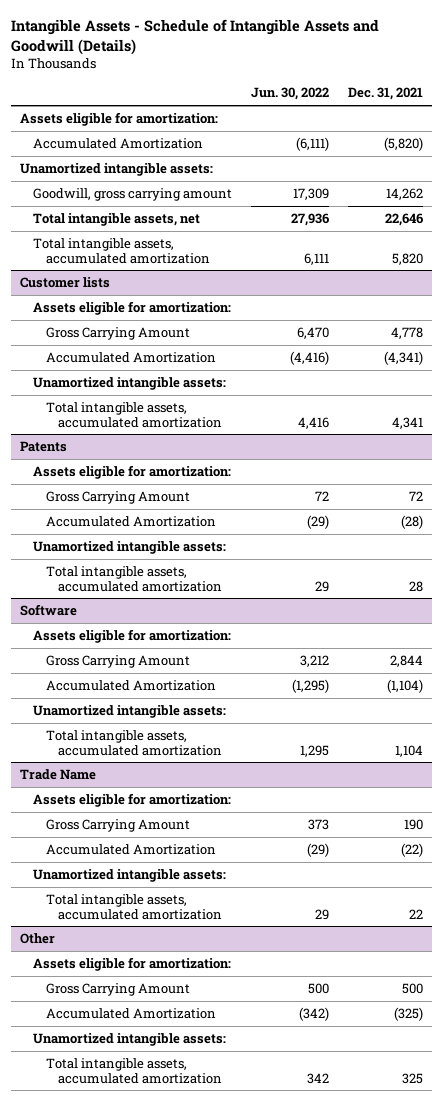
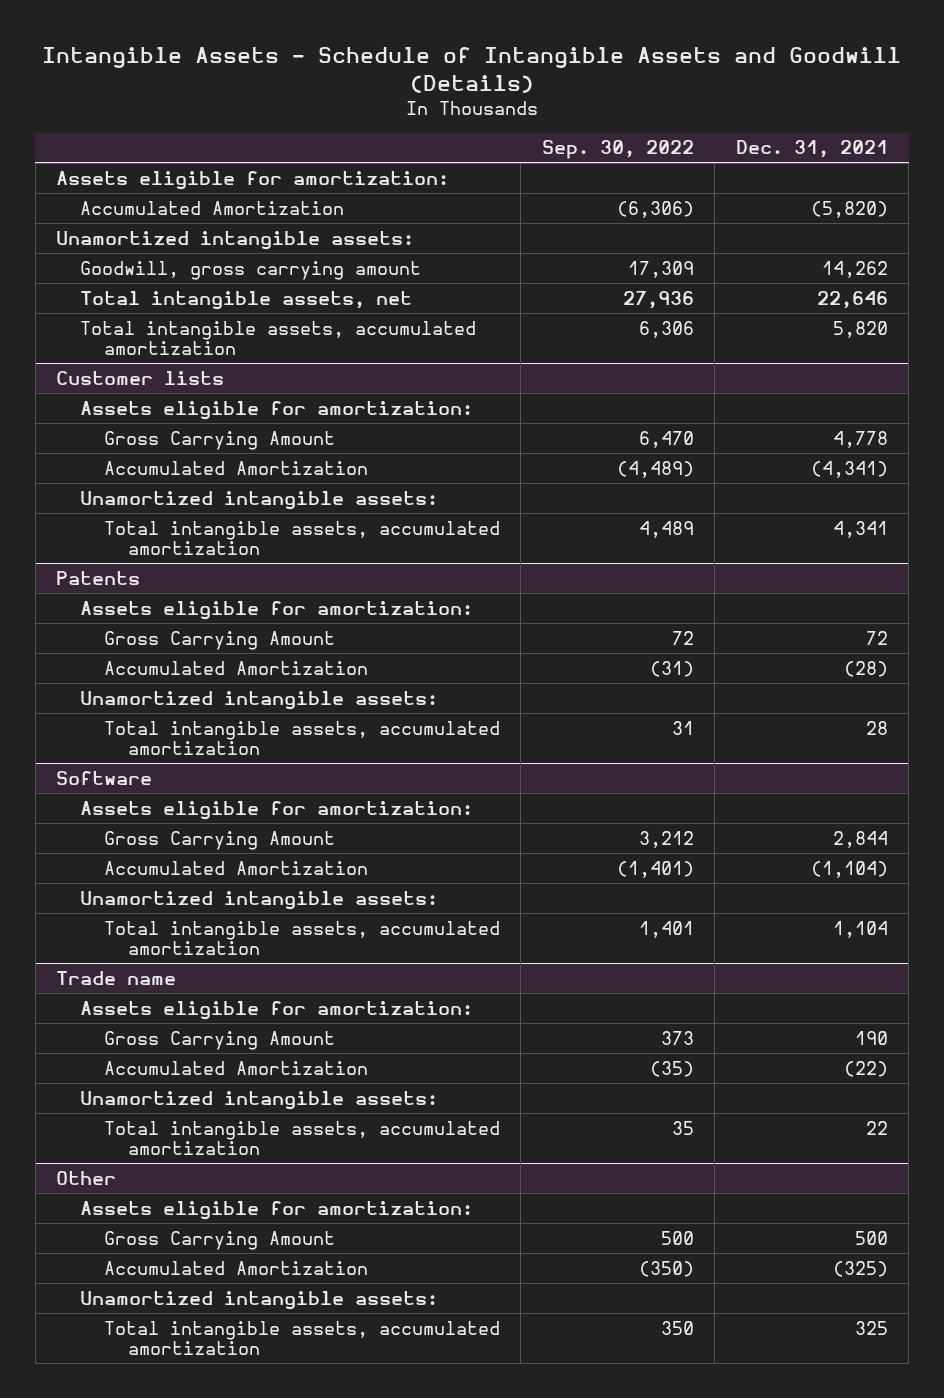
- | Jun. 30, 2022 | Dec. 31, 2021
+ | Sep. 30, 2022 | Dec. 31, 2021
- Trade Name
+ Trade name

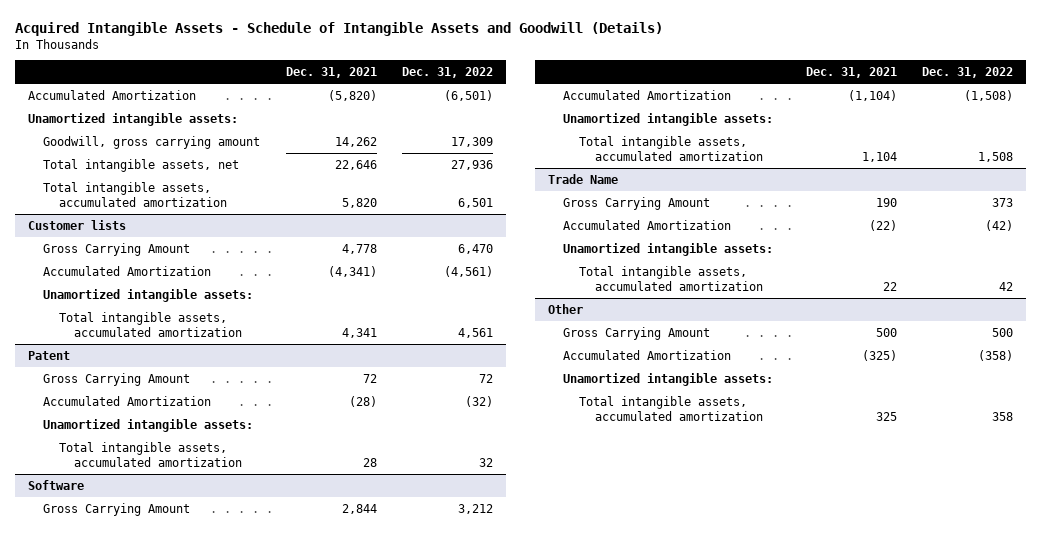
- Intangible Assets - Schedule of Intangible Assets and Goodwill (Details)
+ Acquired Intangible Assets - Schedule of Intangible Assets and Goodwill (Details)
- | Sep. 30, 2022 | Dec. 31, 2021
+ | Dec. 31, 2021 | Dec. 31, 2022
- Assets eligible for amortization:
@ Customer lists
- Assets eligible for amortization:
- Patents
- Assets eligible for amortization:
+ Patent
@ Software
- Assets eligible for amortization:
- Trade name
- Assets eligible for amortization:
+ Trade Name
@ Other
- Assets eligible for amortization:

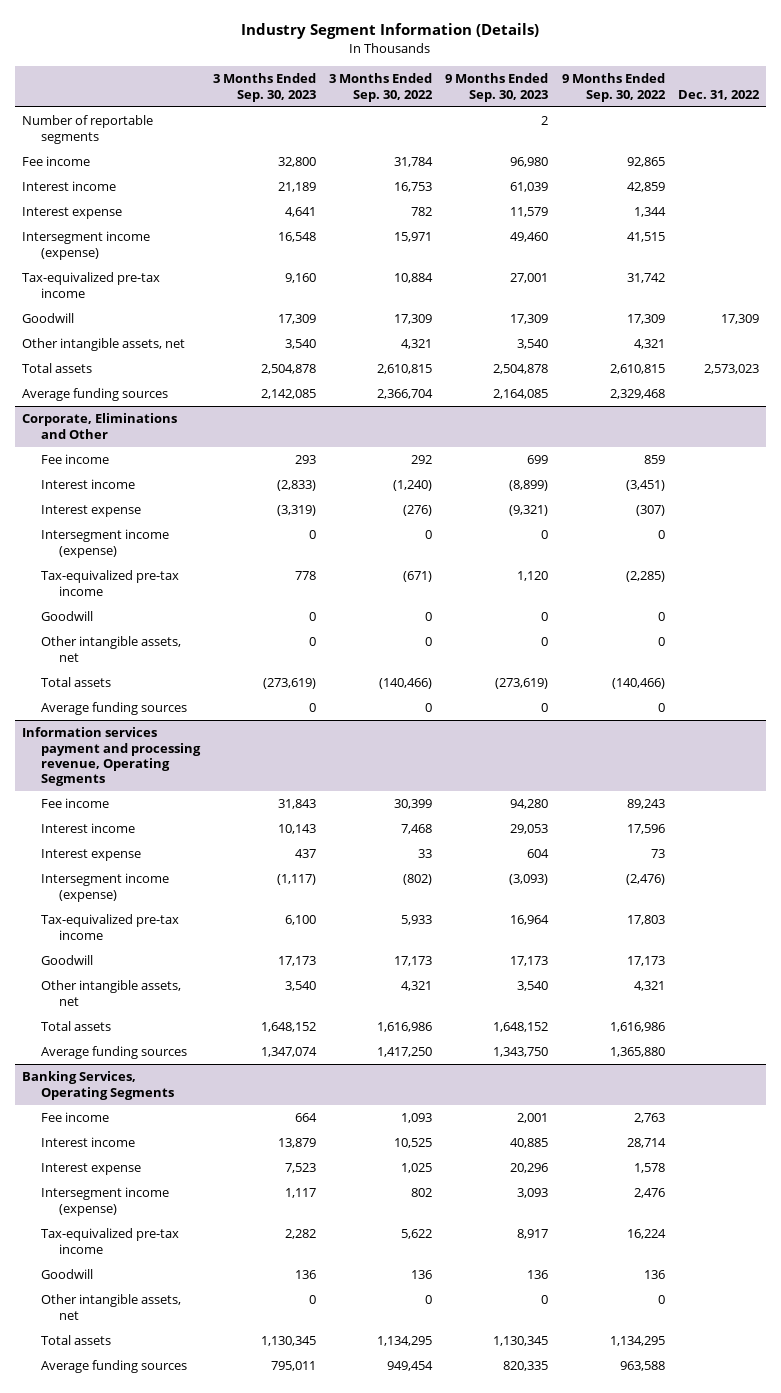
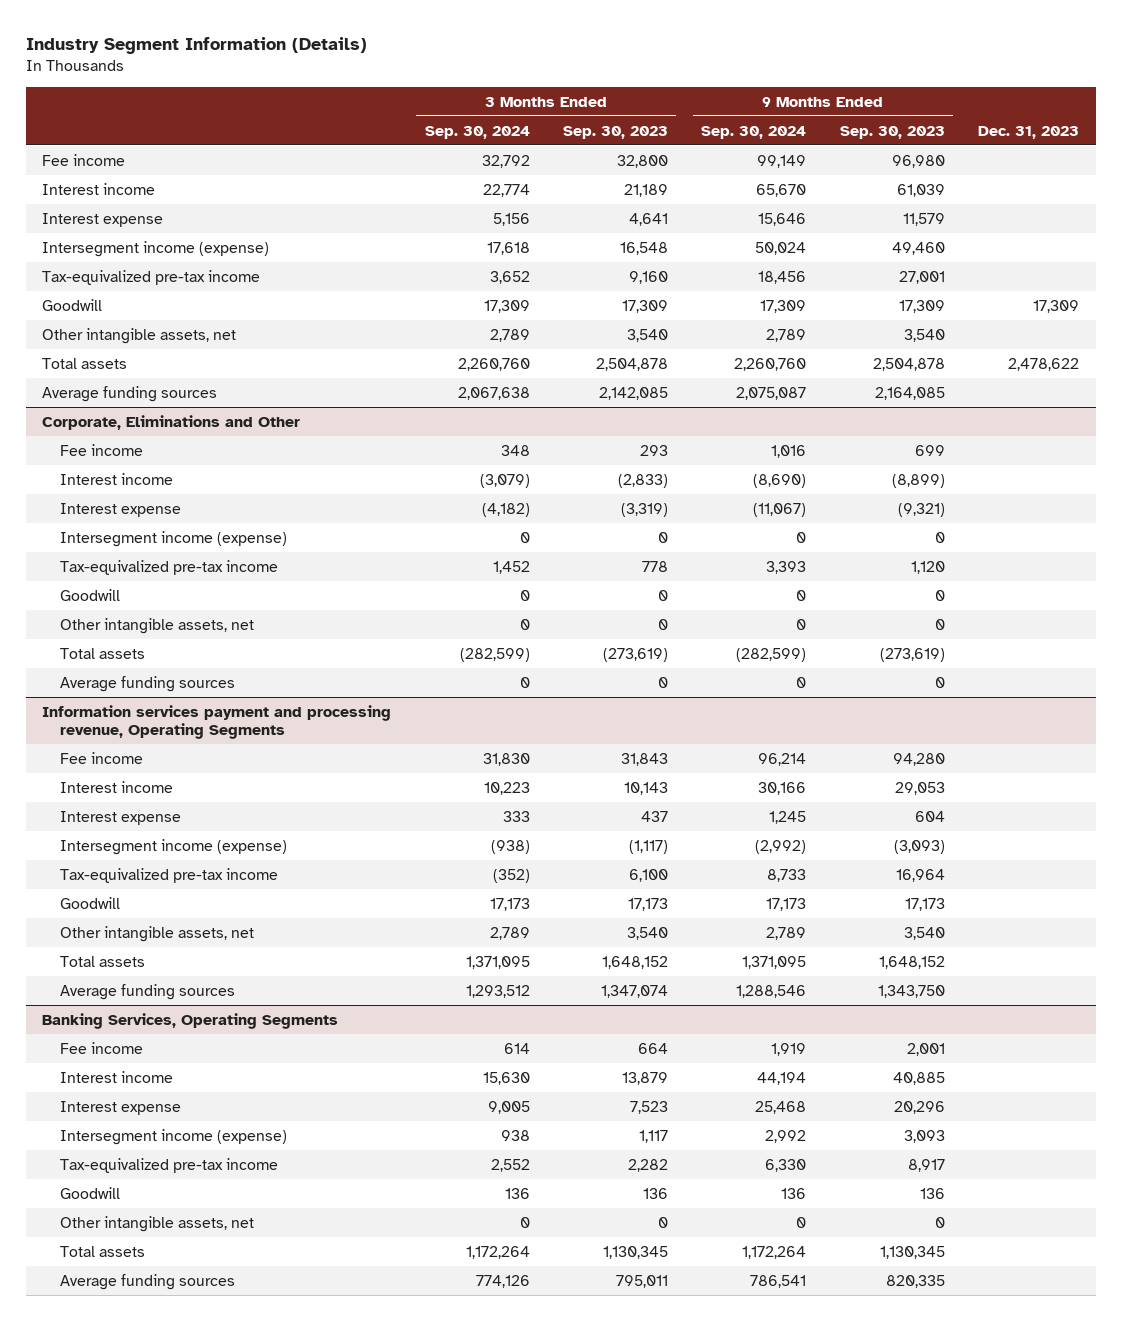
- | 3 Months Ended Sep. 30, 2023 | 3 Months Ended Sep. 30, 2022 | 9 Months Ended Sep. 30, 2023 | 9 Months Ended Sep. 30, 2022 | Dec. 31, 2022
+ | 3 Months Ended Sep. 30, 2024 | 3 Months Ended Sep. 30, 2023 | 9 Months Ended Sep. 30, 2024 | 9 Months Ended Sep. 30, 2023 | Dec. 31, 2023
- Number of reportable segments | | | 2 | |

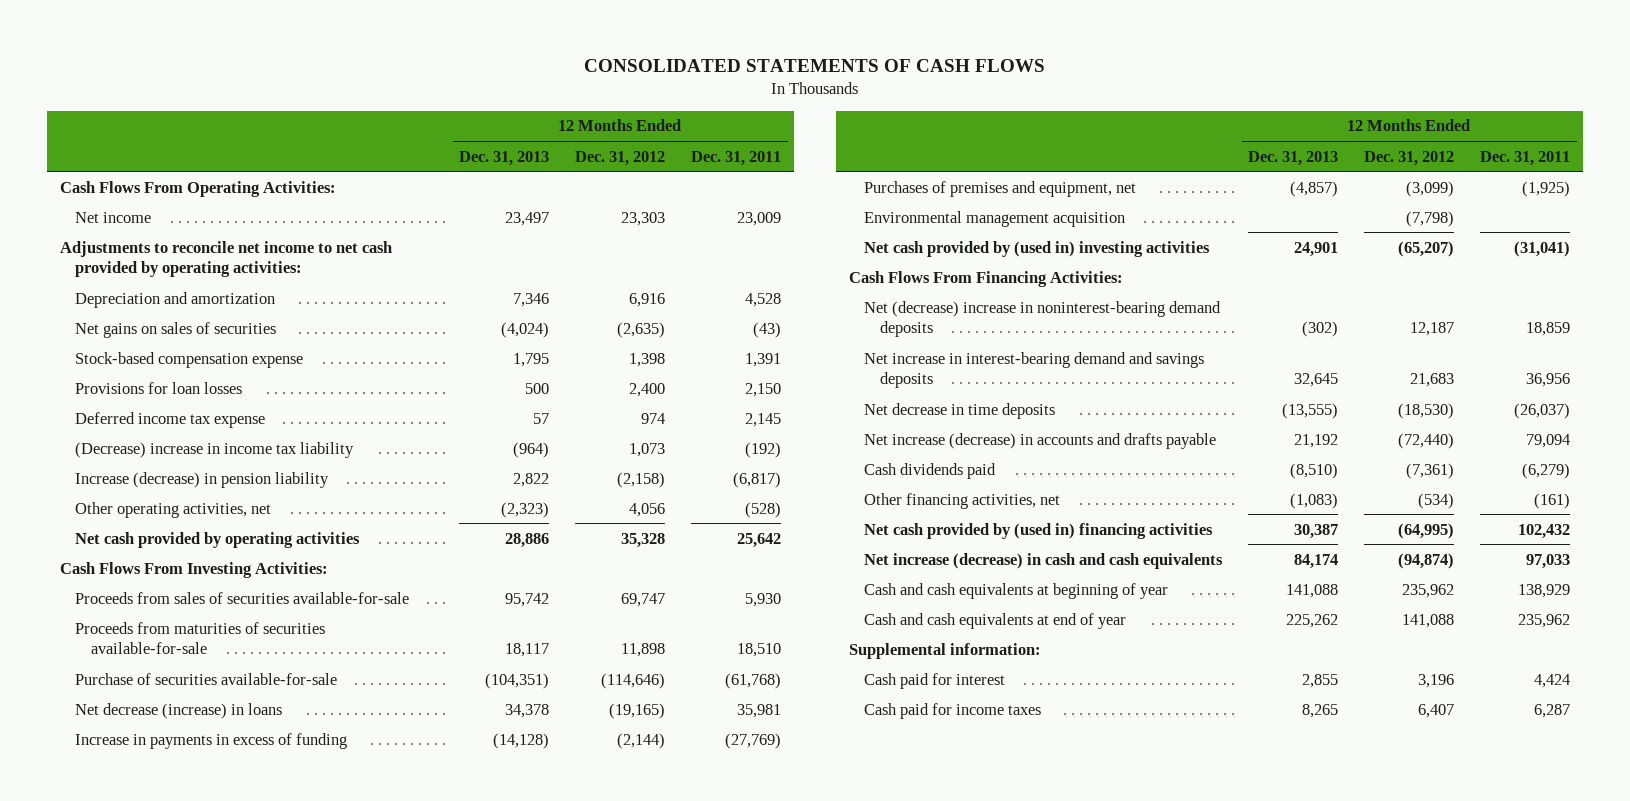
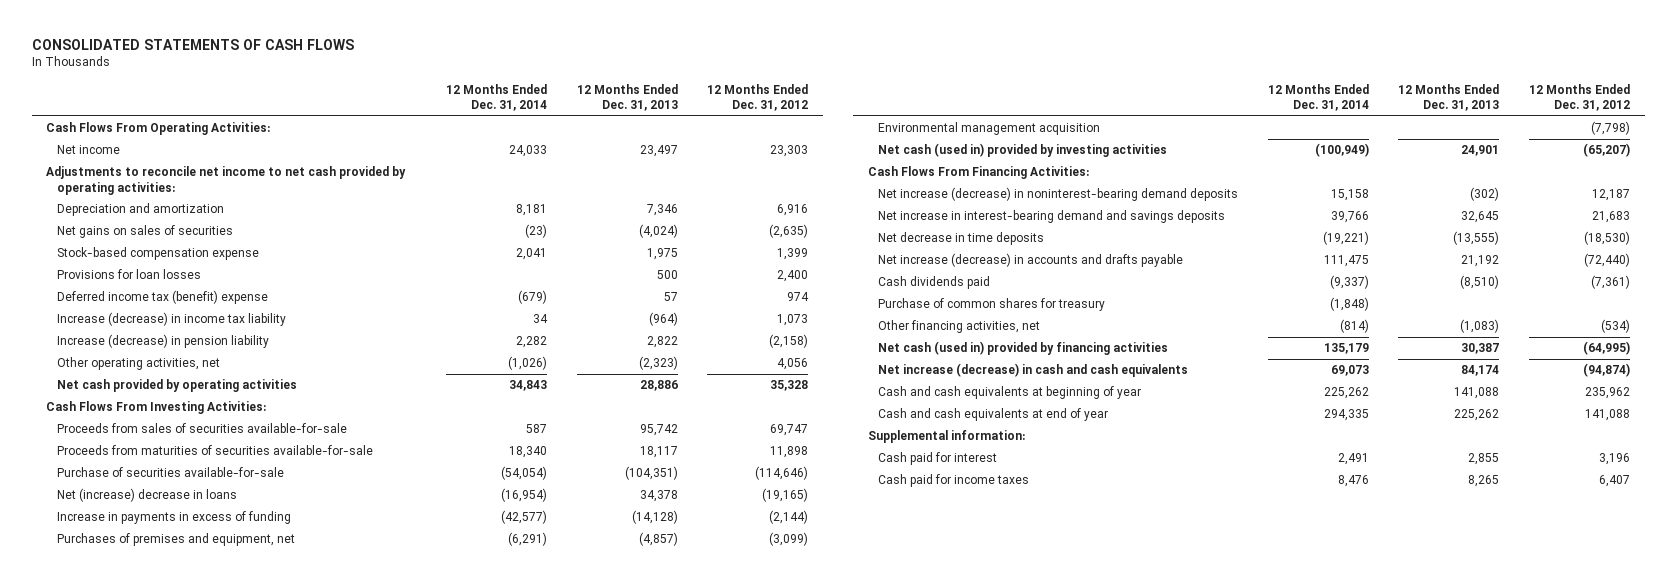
- | 12 Months Ended Dec. 31, 2013 | 12 Months Ended Dec. 31, 2012 | 12 Months Ended Dec. 31, 2011
+ | 12 Months Ended Dec. 31, 2014 | 12 Months Ended Dec. 31, 2013 | 12 Months Ended Dec. 31, 2012
- Stock-based compensation expense | 1,795 | 1,398 | 1,391
+ Stock-based compensation expense | 2,041 | 1,975 | 1,399
- Deferred income tax expense | 57 | 974 | 2,145
- (Decrease) increase in income tax liability | (964) | 1,073 | (192)
+ Deferred income tax (benefit) expense | (679) | 57 | 974
+ Increase (decrease) in income tax liability | 34 | (964) | 1,073
- Net decrease (increase) in loans | 34,378 | (19,165) | 35,981
+ Net (increase) decrease in loans | (16,954) | 34,378 | (19,165)
- Net cash provided by (used in) investing activities | 24,901 | (65,207) | (31,041)
+ Net cash (used in) provided by investing activities | (100,949) | 24,901 | (65,207)
- Net (decrease) increase in noninterest-bearing demand deposits | (302) | 12,187 | 18,859
+ Net increase (decrease) in noninterest-bearing demand deposits | 15,158 | (302) | 12,187
+ Purchase of common shares for treasury | (1,848) | |
- Net cash provided by (used in) financing activities | 30,387 | (64,995) | 102,432
+ Net cash (used in) provided by financing activities | 135,179 | 30,387 | (64,995)

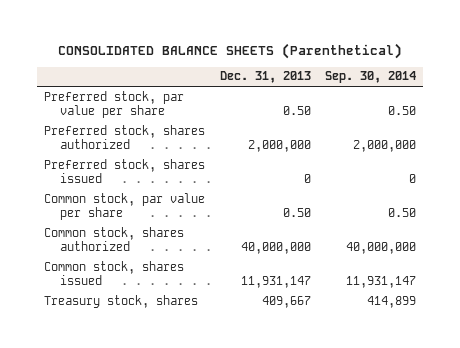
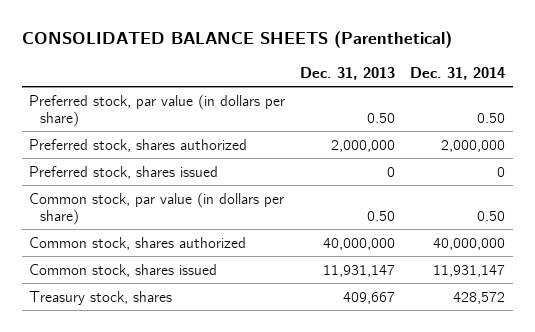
- | Dec. 31, 2013 | Sep. 30, 2014
+ | Dec. 31, 2013 | Dec. 31, 2014
- Preferred stock, par value per share | 0.50 | 0.50
+ Preferred stock, par value (in dollars per share) | 0.50 | 0.50
- Common stock, par value per share | 0.50 | 0.50
+ Common stock, par value (in dollars per share) | 0.50 | 0.50

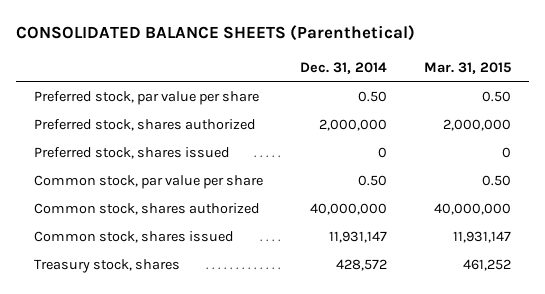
- | Dec. 31, 2013 | Dec. 31, 2014
+ | Dec. 31, 2014 | Mar. 31, 2015
- Preferred stock, par value (in dollars per share) | 0.50 | 0.50
+ Preferred stock, par value per share | 0.50 | 0.50
- Common stock, par value (in dollars per share) | 0.50 | 0.50
+ Common stock, par value per share | 0.50 | 0.50

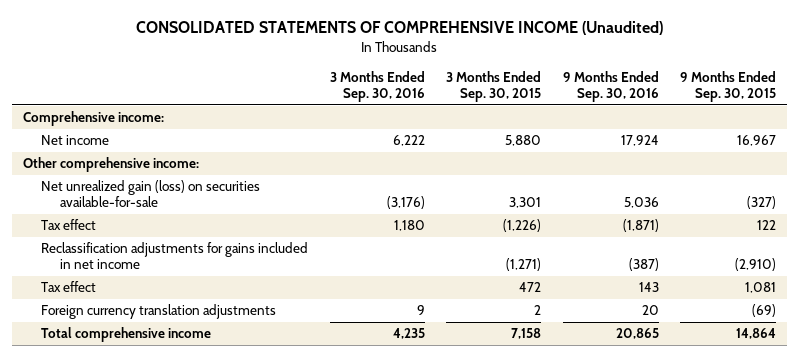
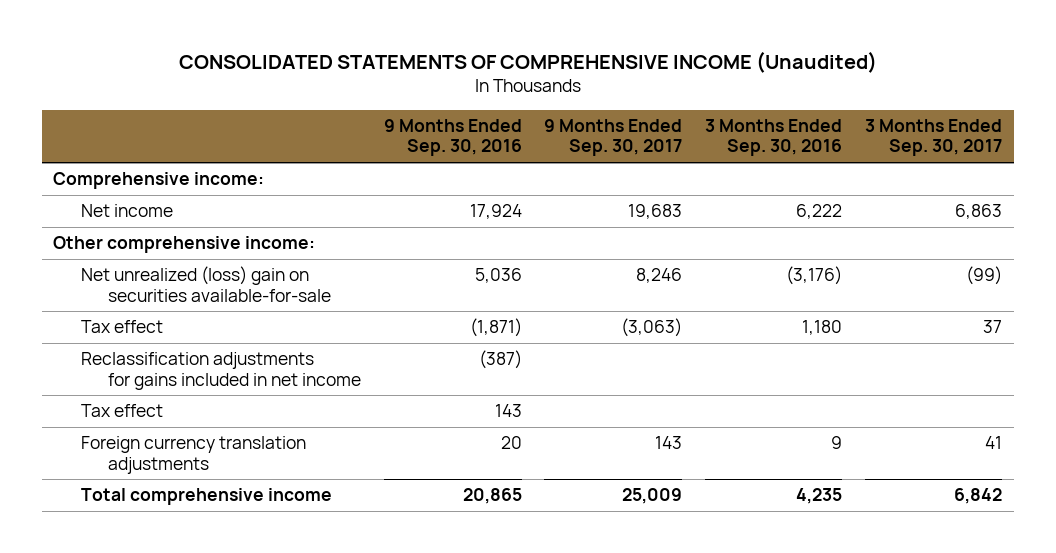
- | 3 Months Ended Sep. 30, 2016 | 3 Months Ended Sep. 30, 2015 | 9 Months Ended Sep. 30, 2016 | 9 Months Ended Sep. 30, 2015
+ | 9 Months Ended Sep. 30, 2016 | 9 Months Ended Sep. 30, 2017 | 3 Months Ended Sep. 30, 2016 | 3 Months Ended Sep. 30, 2017
- Net unrealized gain (loss) on securities available-for-sale | (3,176) | 3,301 | 5,036 | (327)
+ Net unrealized (loss) gain on securities available-for-sale | 5,036 | 8,246 | (3,176) | (99)

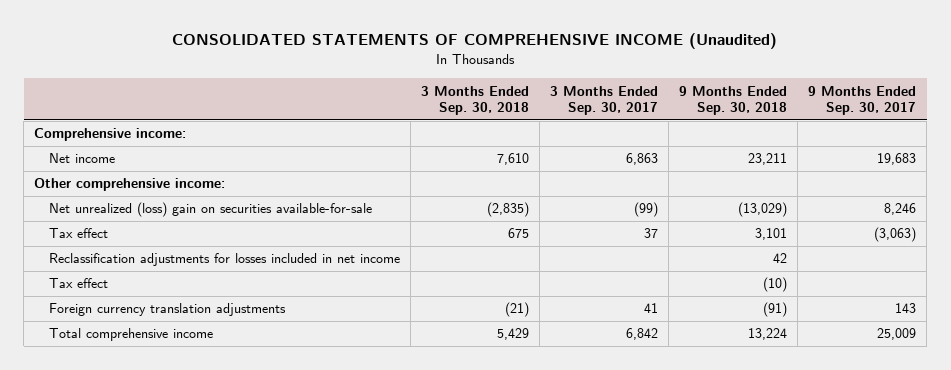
- | 9 Months Ended Sep. 30, 2016 | 9 Months Ended Sep. 30, 2017 | 3 Months Ended Sep. 30, 2016 | 3 Months Ended Sep. 30, 2017
+ | 3 Months Ended Sep. 30, 2018 | 3 Months Ended Sep. 30, 2017 | 9 Months Ended Sep. 30, 2018 | 9 Months Ended Sep. 30, 2017
- Reclassification adjustments for gains included in net income | (387) | | |
+ Reclassification adjustments for losses included in net income | | | 42 |

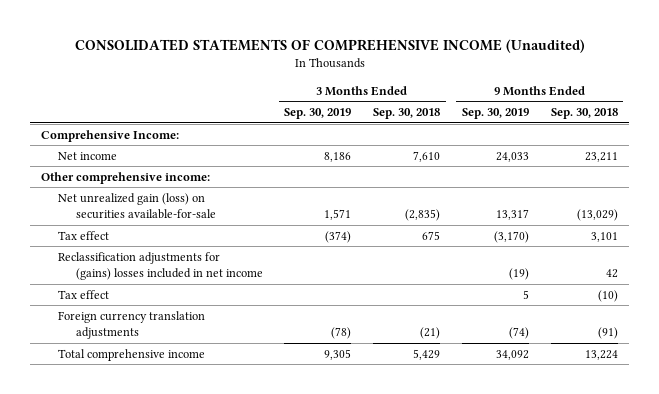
- | 3 Months Ended Sep. 30, 2018 | 3 Months Ended Sep. 30, 2017 | 9 Months Ended Sep. 30, 2018 | 9 Months Ended Sep. 30, 2017
+ | 3 Months Ended Sep. 30, 2019 | 3 Months Ended Sep. 30, 2018 | 9 Months Ended Sep. 30, 2019 | 9 Months Ended Sep. 30, 2018
- Comprehensive income:
+ Comprehensive Income:
- Net unrealized (loss) gain on securities available-for-sale | (2,835) | (99) | (13,029) | 8,246
+ Net unrealized gain (loss) on securities available-for-sale | 1,571 | (2,835) | 13,317 | (13,029)
- Reclassification adjustments for losses included in net income | | | 42 |
+ Reclassification adjustments for (gains) losses included in net income | | | (19) | 42

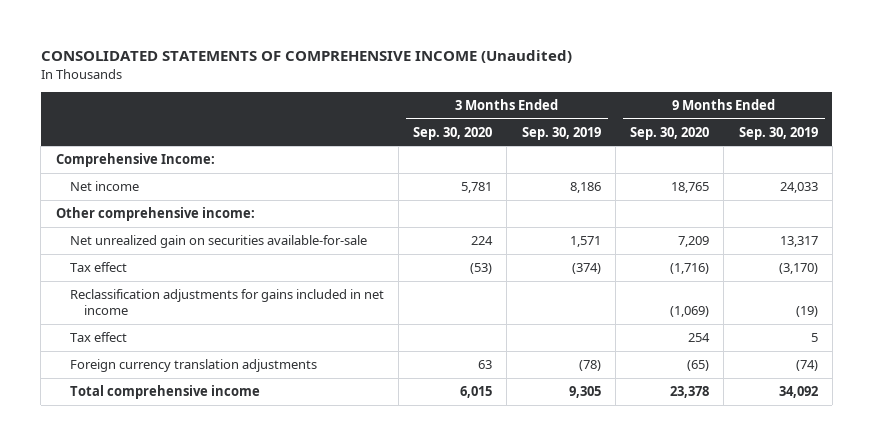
- | 3 Months Ended Sep. 30, 2019 | 3 Months Ended Sep. 30, 2018 | 9 Months Ended Sep. 30, 2019 | 9 Months Ended Sep. 30, 2018
+ | 3 Months Ended Sep. 30, 2020 | 3 Months Ended Sep. 30, 2019 | 9 Months Ended Sep. 30, 2020 | 9 Months Ended Sep. 30, 2019
- Net unrealized gain (loss) on securities available-for-sale | 1,571 | (2,835) | 13,317 | (13,029)
+ Net unrealized gain on securities available-for-sale | 224 | 1,571 | 7,209 | 13,317
- Reclassification adjustments for (gains) losses included in net income | | | (19) | 42
+ Reclassification adjustments for gains included in net income | | | (1,069) | (19)

